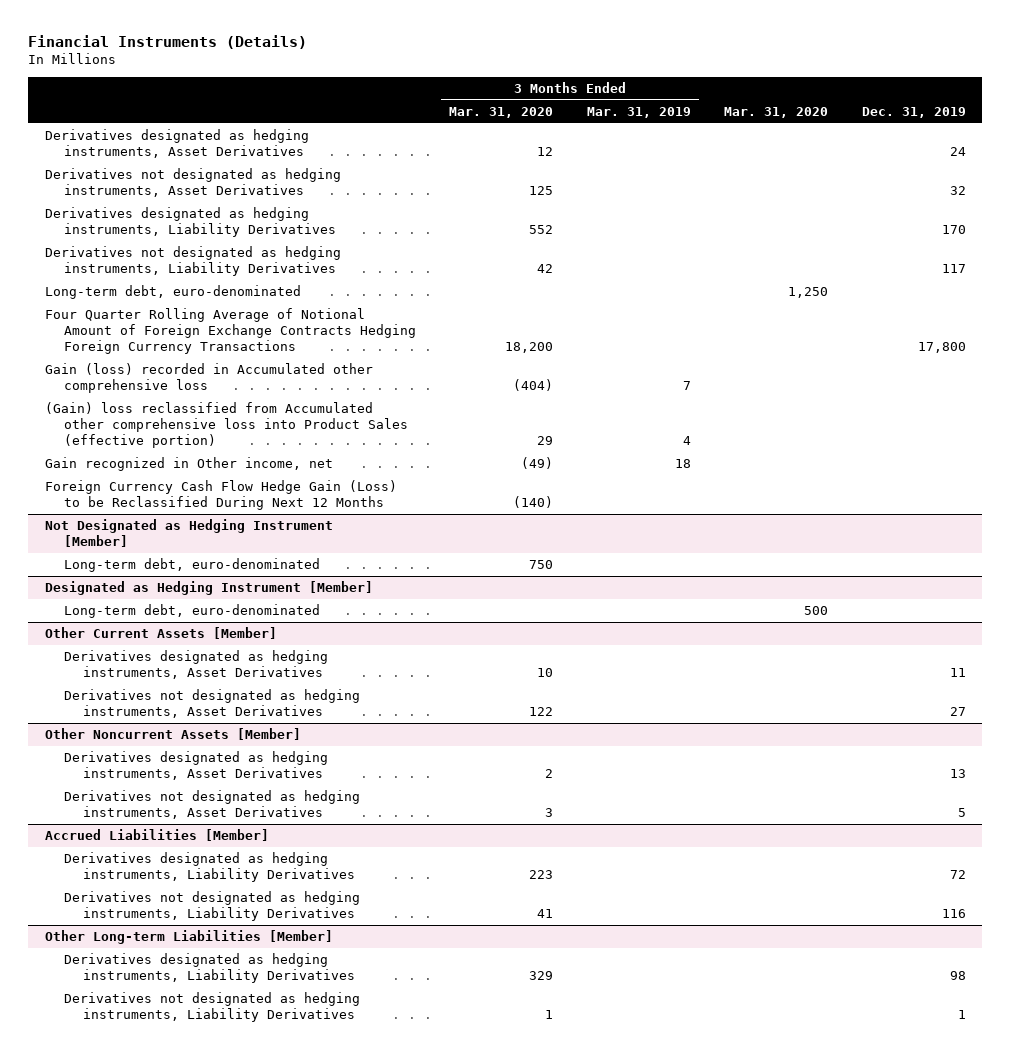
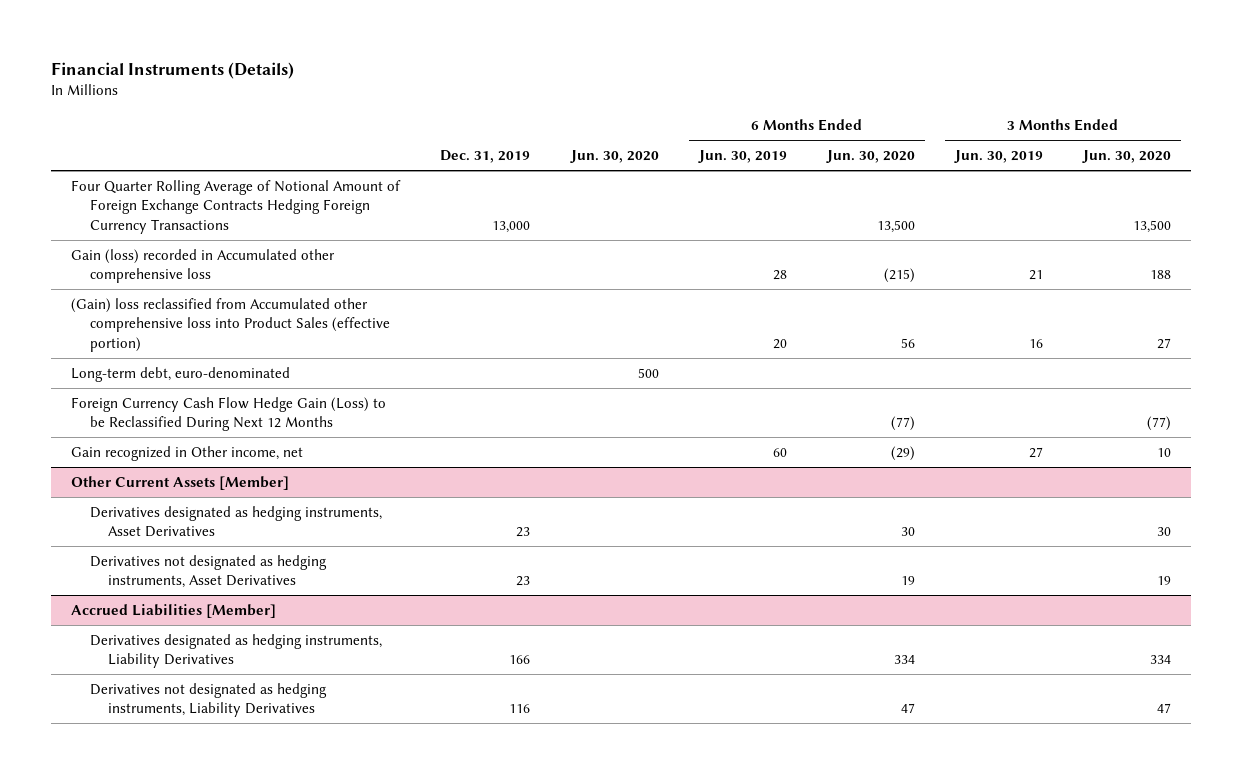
- | 3 Months Ended Mar. 31, 2020 | 3 Months Ended Mar. 31, 2019 | Mar. 31, 2020 | Dec. 31, 2019
+ | Dec. 31, 2019 | Jun. 30, 2020 | 6 Months Ended Jun. 30, 2019 | 6 Months Ended Jun. 30, 2020 | 3 Months Ended Jun. 30, 2019 | 3 Months Ended Jun. 30, 2020
- Derivatives designated as hedging instruments, Asset Derivatives | 12 | | | 24
- Derivatives not designated as hedging instruments, Asset Derivatives | 125 | | | 32
- Derivatives designated as hedging instruments, Liability Derivatives | 552 | | | 170
- Derivatives not designated as hedging instruments, Liability Derivatives | 42 | | | 117
- Four Quarter Rolling Average of Notional Amount of Foreign Exchange Contracts Hedging Foreign Currency Transactions | 18,200 | | | 17,800
+ Four Quarter Rolling Average of Notional Amount of Foreign Exchange Contracts Hedging Foreign Currency Transactions | 13,000 | | | 13,500 | | 13,500
moved down: Long-term debt, euro-denominated | | 500 | | | |
- Not Designated as Hedging Instrument [Member]
- Long-term debt, euro-denominated | 750 | | |
- Designated as Hedging Instrument [Member]
- Long-term debt, euro-denominated | | | 500 |
moved down: Gain recognized in Other income, net | | | 60 | (29) | 27 | 10
@ Other Current Assets [Member]
- Derivatives designated as hedging instruments, Asset Derivatives | 10 | | | 11
- Derivatives not designated as hedging instruments, Asset Derivatives | 122 | | | 27
- Other Noncurrent Assets [Member]
- Derivatives designated as hedging instruments, Asset Derivatives | 2 | | | 13
- Derivatives not designated as hedging instruments, Asset Derivatives | 3 | | | 5
@ Other Current Assets [Member]
+ Derivatives designated as hedging instruments, Asset Derivatives | 23 | | | 30 | | 30
+ Derivatives not designated as hedging instruments, Asset Derivatives | 23 | | | 19 | | 19
@ Accrued Liabilities [Member]
- Derivatives designated as hedging instruments, Liability Derivatives | 223 | | | 72
+ Derivatives designated as hedging instruments, Liability Derivatives | 166 | | | 334 | | 334
- Other Long-term Liabilities [Member]
- Derivatives designated as hedging instruments, Liability Derivatives | 329 | | | 98
- Derivatives not designated as hedging instruments, Liability Derivatives | 1 | | | 1

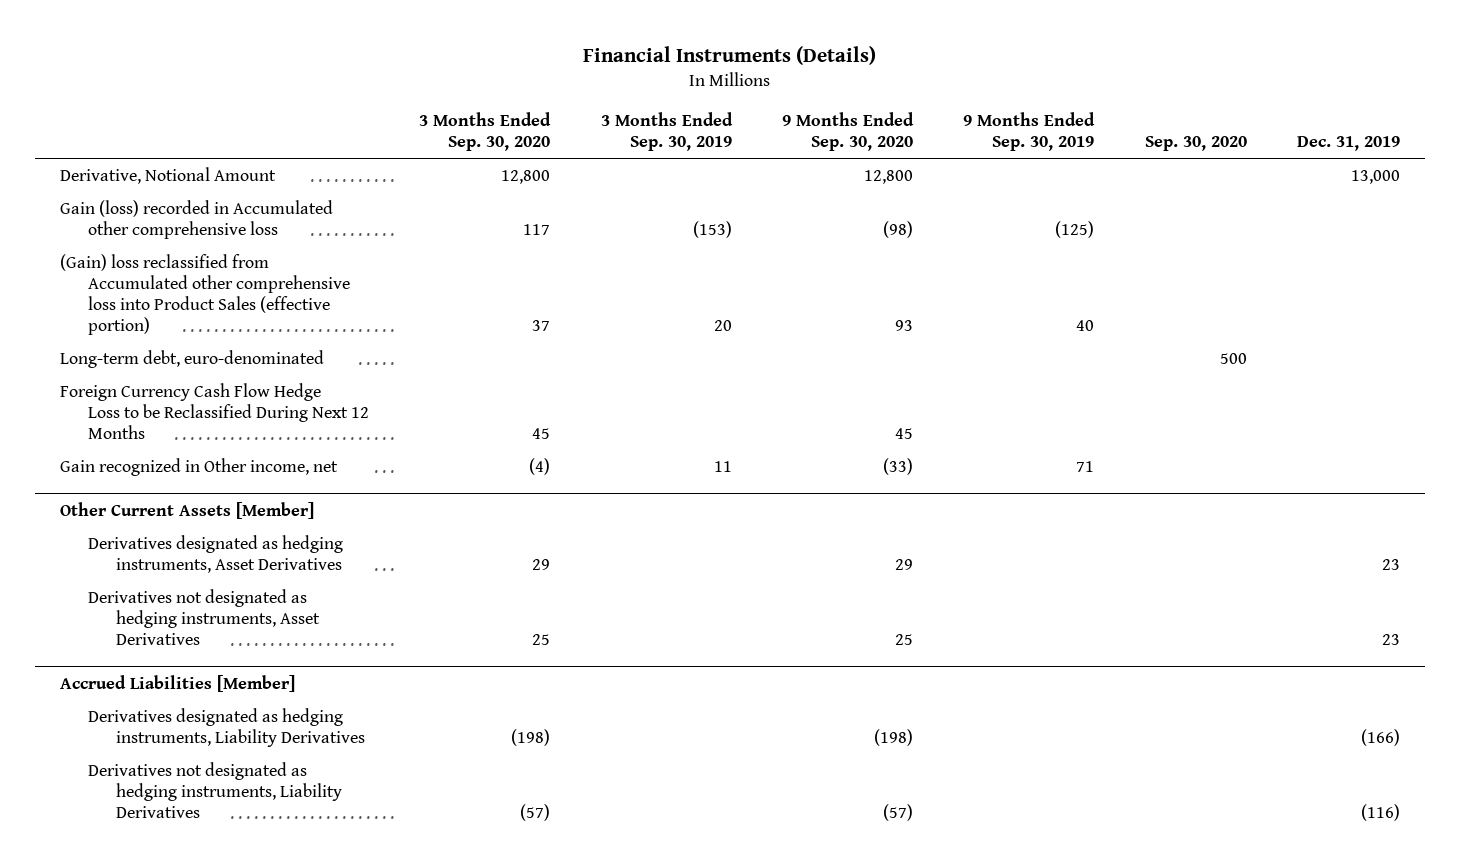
- | Dec. 31, 2019 | Jun. 30, 2020 | 6 Months Ended Jun. 30, 2019 | 6 Months Ended Jun. 30, 2020 | 3 Months Ended Jun. 30, 2019 | 3 Months Ended Jun. 30, 2020
+ | 3 Months Ended Sep. 30, 2020 | 3 Months Ended Sep. 30, 2019 | 9 Months Ended Sep. 30, 2020 | 9 Months Ended Sep. 30, 2019 | Sep. 30, 2020 | Dec. 31, 2019
- Four Quarter Rolling Average of Notional Amount of Foreign Exchange Contracts Hedging Foreign Currency Transactions | 13,000 | | | 13,500 | | 13,500
+ Derivative, Notional Amount | 12,800 | | 12,800 | | | 13,000
- Foreign Currency Cash Flow Hedge Gain (Loss) to be Reclassified During Next 12 Months | | | | (77) | | (77)
+ Foreign Currency Cash Flow Hedge Loss to be Reclassified During Next 12 Months | 45 | | 45 | | |
@ Accrued Liabilities [Member]
- Derivatives designated as hedging instruments, Liability Derivatives | 166 | | | 334 | | 334
- Derivatives not designated as hedging instruments, Liability Derivatives | 116 | | | 47 | | 47
+ Derivatives designated as hedging instruments, Liability Derivatives | (198) | | (198) | | | (166)
+ Derivatives not designated as hedging instruments, Liability Derivatives | (57) | | (57) | | | (116)

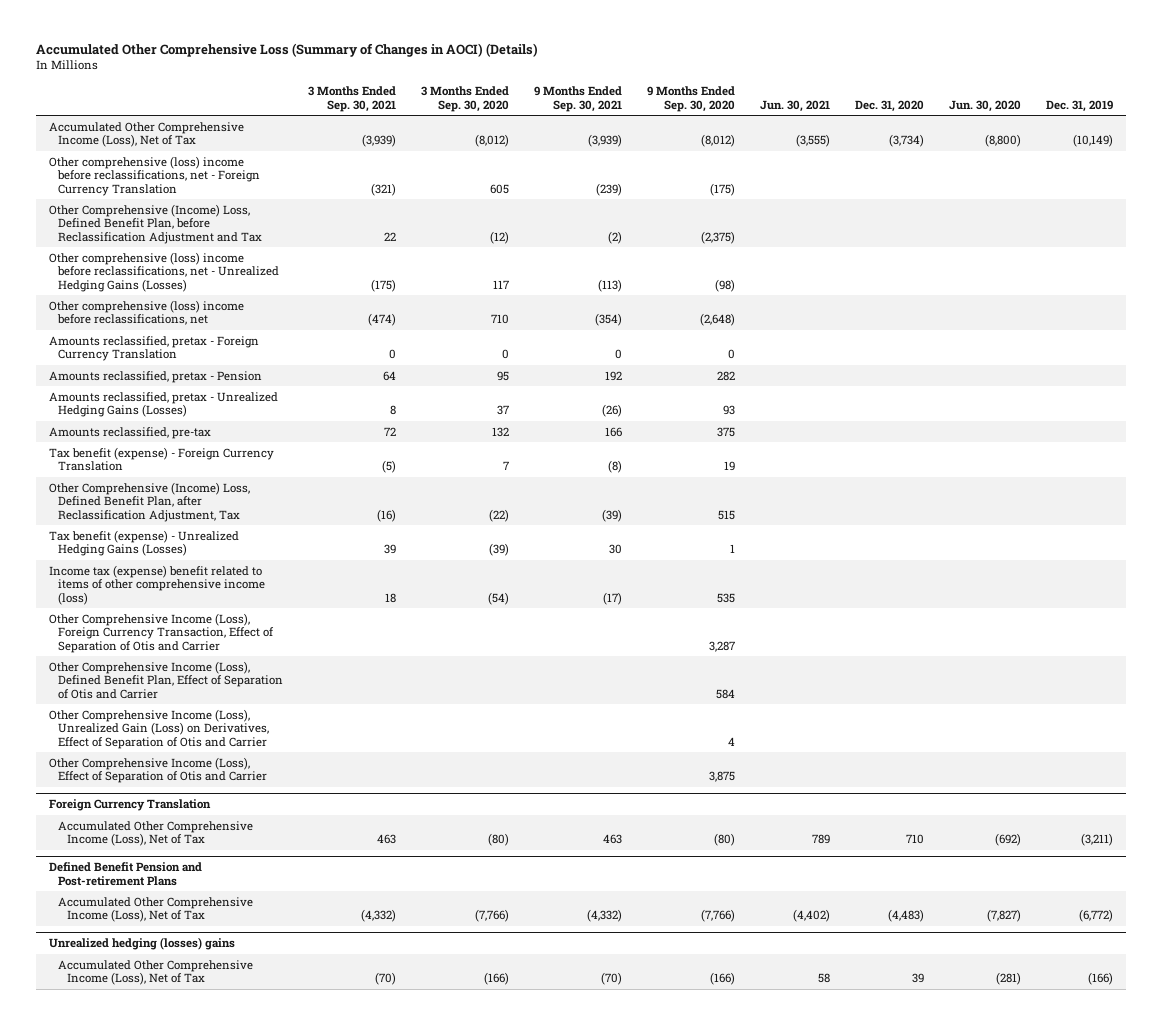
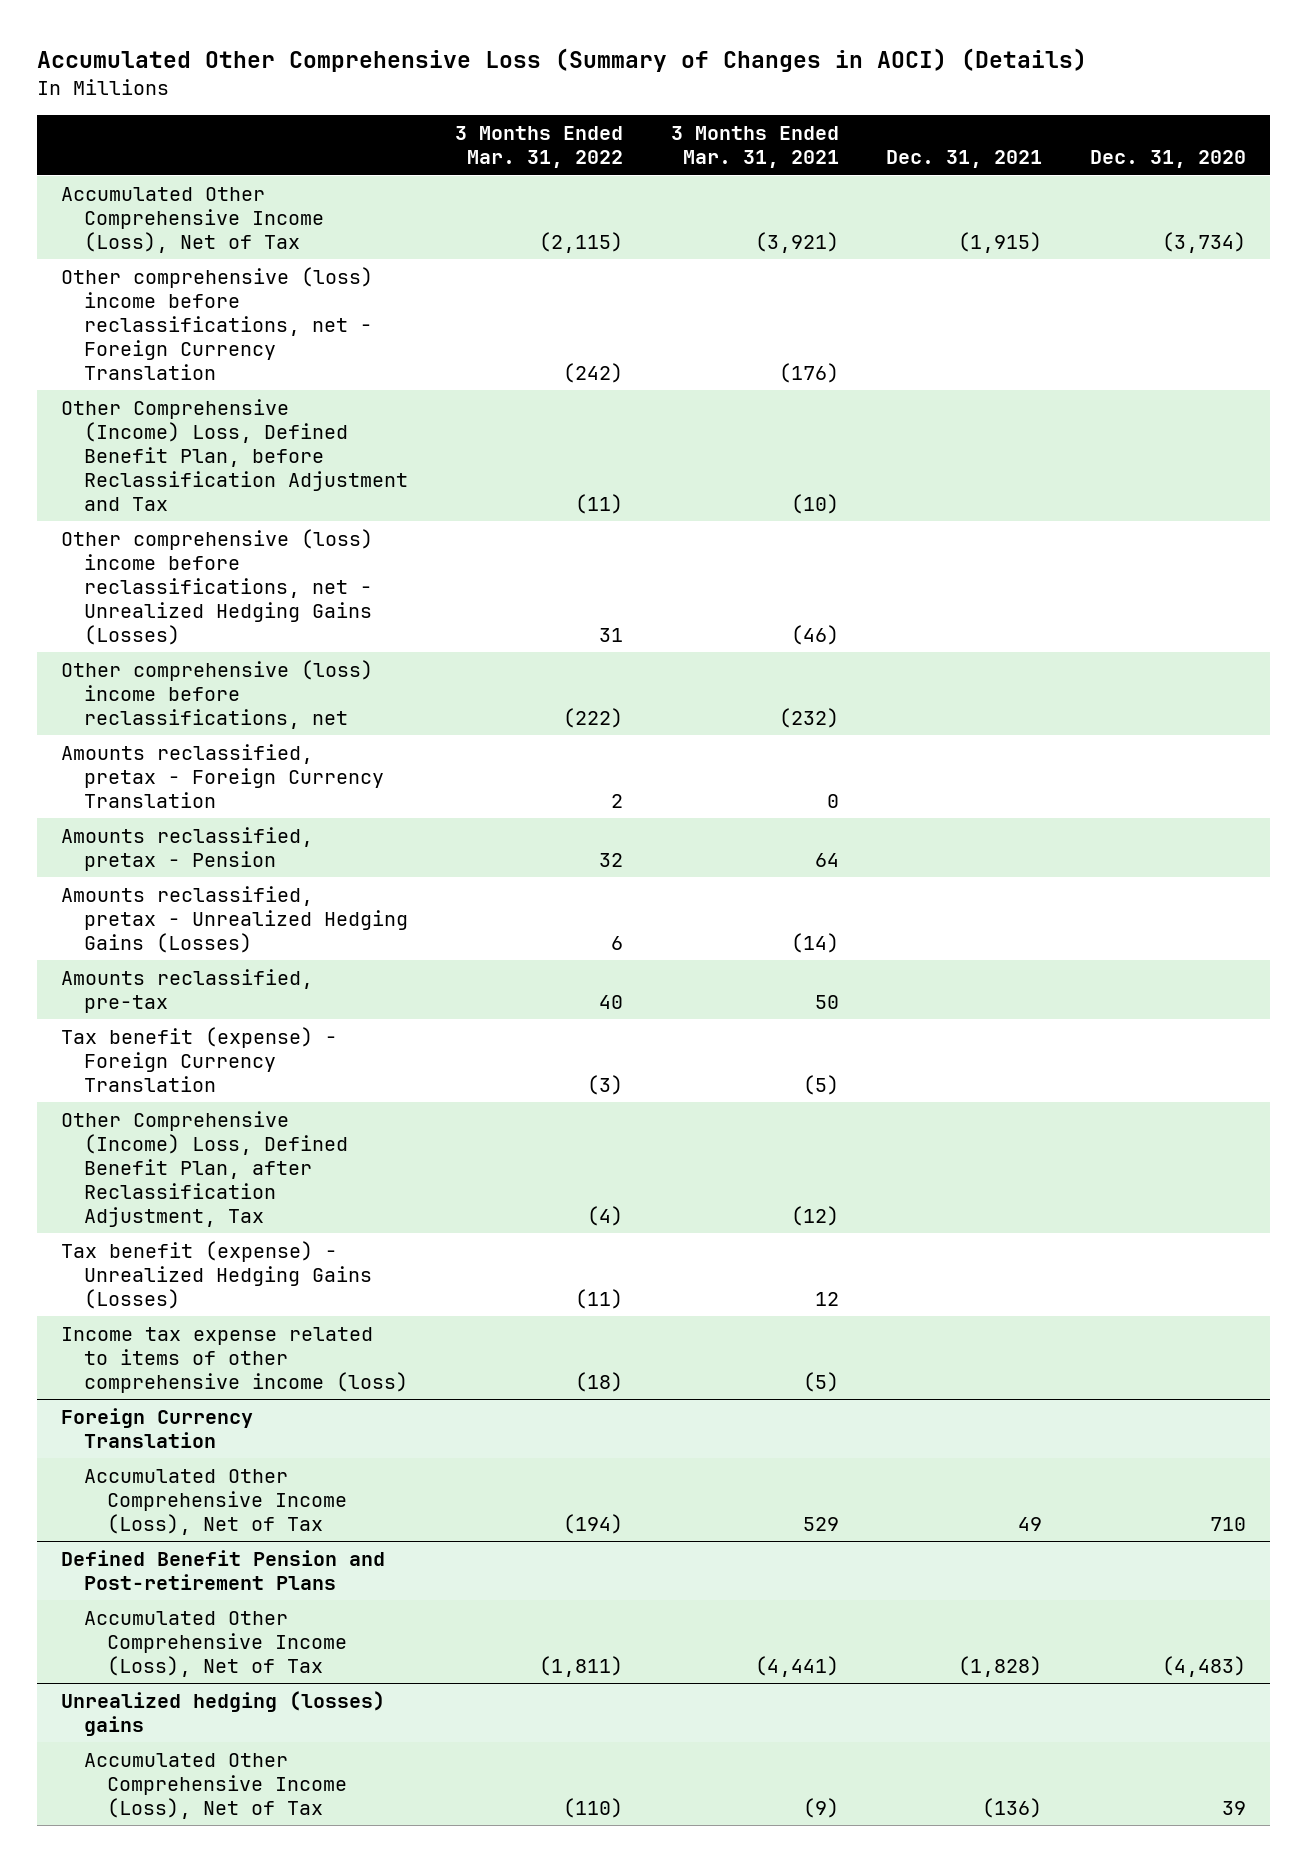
- | 3 Months Ended Sep. 30, 2021 | 3 Months Ended Sep. 30, 2020 | 9 Months Ended Sep. 30, 2021 | 9 Months Ended Sep. 30, 2020 | Jun. 30, 2021 | Dec. 31, 2020 | Jun. 30, 2020 | Dec. 31, 2019
+ | 3 Months Ended Mar. 31, 2022 | 3 Months Ended Mar. 31, 2021 | Dec. 31, 2021 | Dec. 31, 2020
- Income tax (expense) benefit related to items of other comprehensive income (loss) | 18 | (54) | (17) | 535 | | | |
- Other Comprehensive Income (Loss), Foreign Currency Transaction, Effect of Separation of Otis and Carrier | | | | 3,287 | | | |
- Other Comprehensive Income (Loss), Defined Benefit Plan, Effect of Separation of Otis and Carrier | | | | 584 | | | |
- Other Comprehensive Income (Loss), Unrealized Gain (Loss) on Derivatives, Effect of Separation of Otis and Carrier | | | | 4 | | | |
- Other Comprehensive Income (Loss), Effect of Separation of Otis and Carrier | | | | 3,875 | | | |
+ Income tax expense related to items of other comprehensive income (loss) | (18) | (5) | |

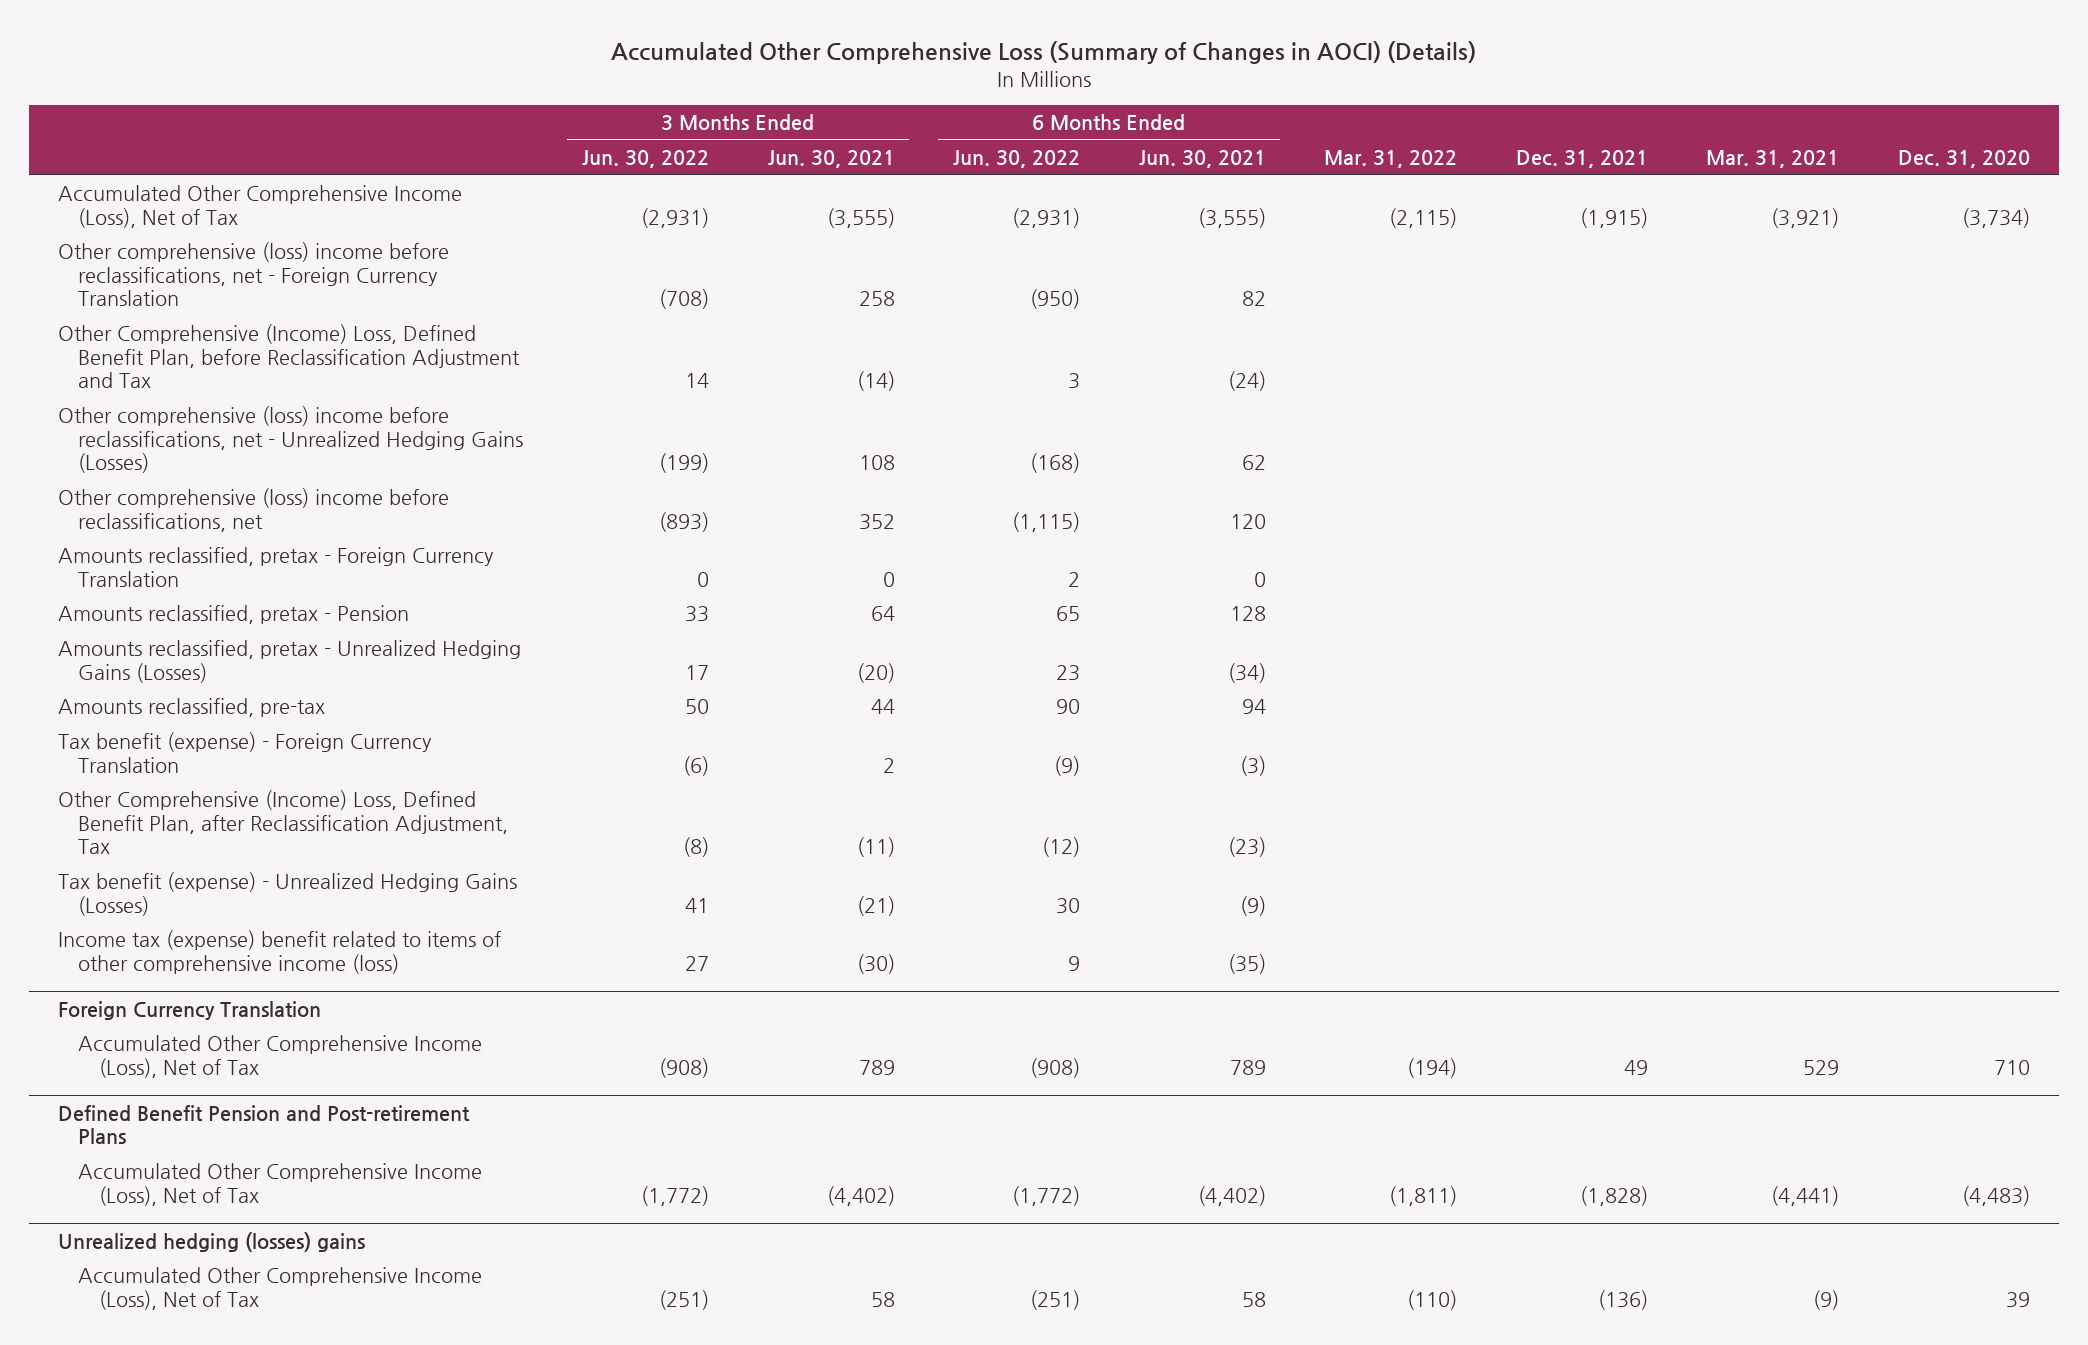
- | 3 Months Ended Mar. 31, 2022 | 3 Months Ended Mar. 31, 2021 | Dec. 31, 2021 | Dec. 31, 2020
+ | 3 Months Ended Jun. 30, 2022 | 3 Months Ended Jun. 30, 2021 | 6 Months Ended Jun. 30, 2022 | 6 Months Ended Jun. 30, 2021 | Mar. 31, 2022 | Dec. 31, 2021 | Mar. 31, 2021 | Dec. 31, 2020
- Income tax expense related to items of other comprehensive income (loss) | (18) | (5) | |
+ Income tax (expense) benefit related to items of other comprehensive income (loss) | 27 | (30) | 9 | (35) | | | |

